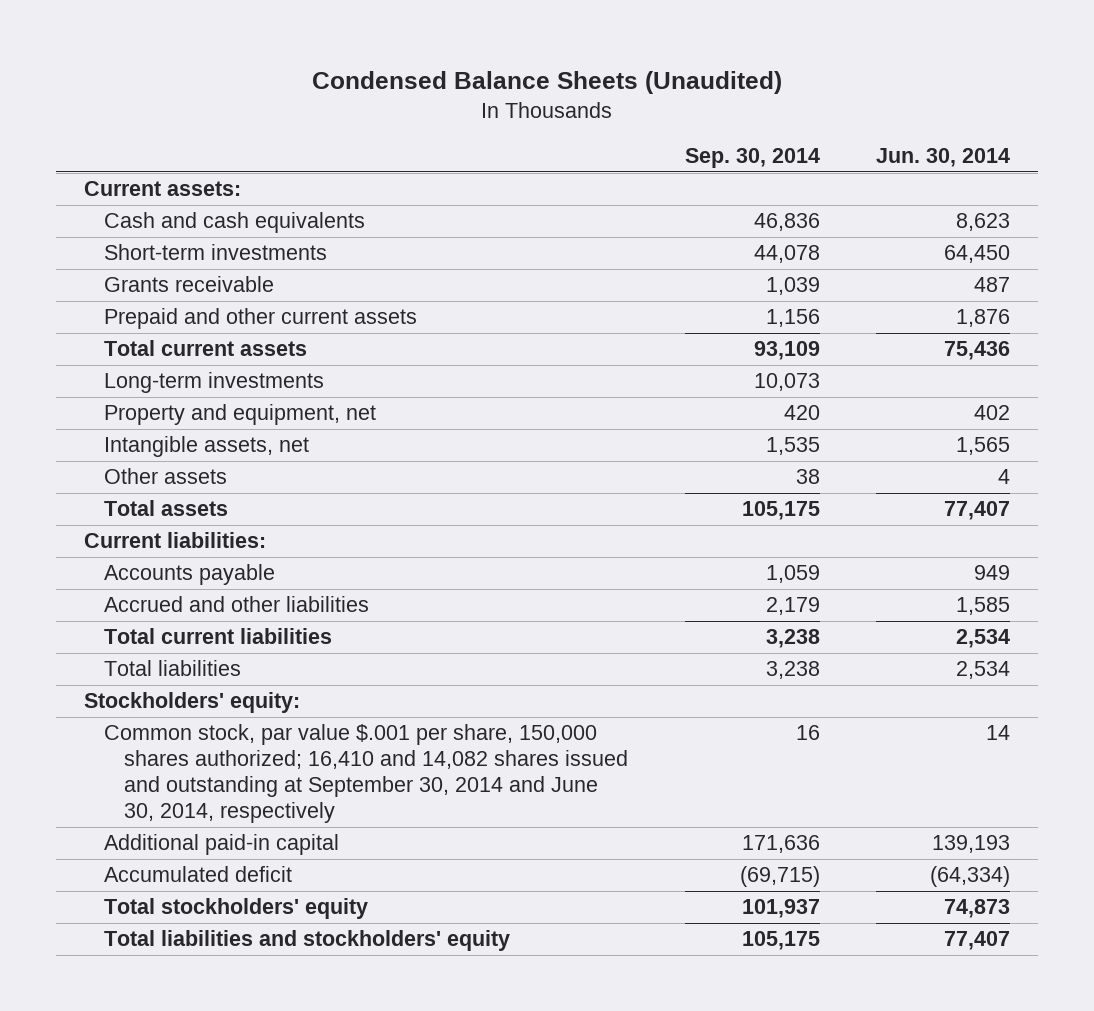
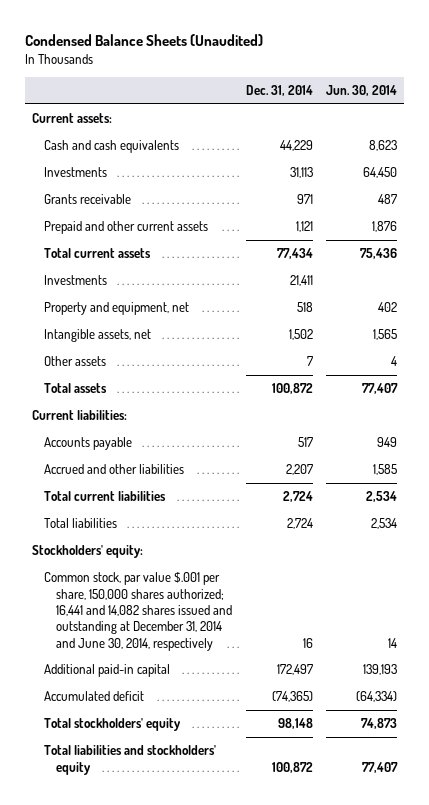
- | Sep. 30, 2014 | Jun. 30, 2014
+ | Dec. 31, 2014 | Jun. 30, 2014
- Short-term investments | 44,078 | 64,450
+ Investments | 31,113 | 64,450
- Long-term investments | 10,073 |
+ Investments | 21,411 |
- Common stock, par value $.001 per share, 150,000 shares authorized; 16,410 and 14,082 shares issued and outstanding at September 30, 2014 and June 30, 2014, respectively | 16 | 14
+ Common stock, par value $.001 per share, 150,000 shares authorized; 16,441 and 14,082 shares issued and outstanding at December 31, 2014 and June 30, 2014, respectively | 16 | 14

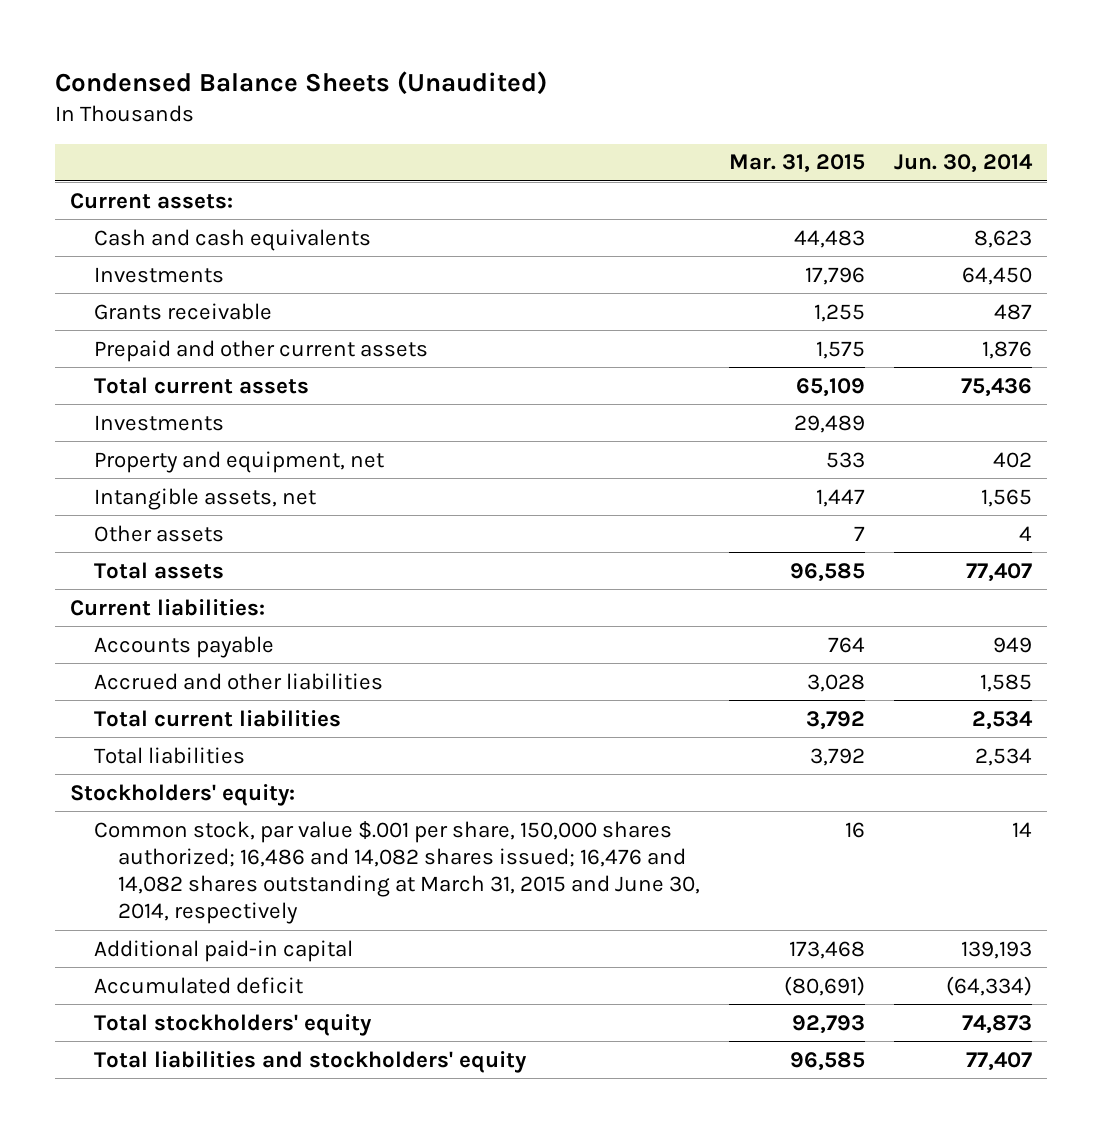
- | Dec. 31, 2014 | Jun. 30, 2014
+ | Mar. 31, 2015 | Jun. 30, 2014
- Common stock, par value $.001 per share, 150,000 shares authorized; 16,441 and 14,082 shares issued and outstanding at December 31, 2014 and June 30, 2014, respectively | 16 | 14
+ Common stock, par value $.001 per share, 150,000 shares authorized; 16,486 and 14,082 shares issued; 16,476 and 14,082 shares outstanding at March 31, 2015 and June 30, 2014, respectively | 16 | 14

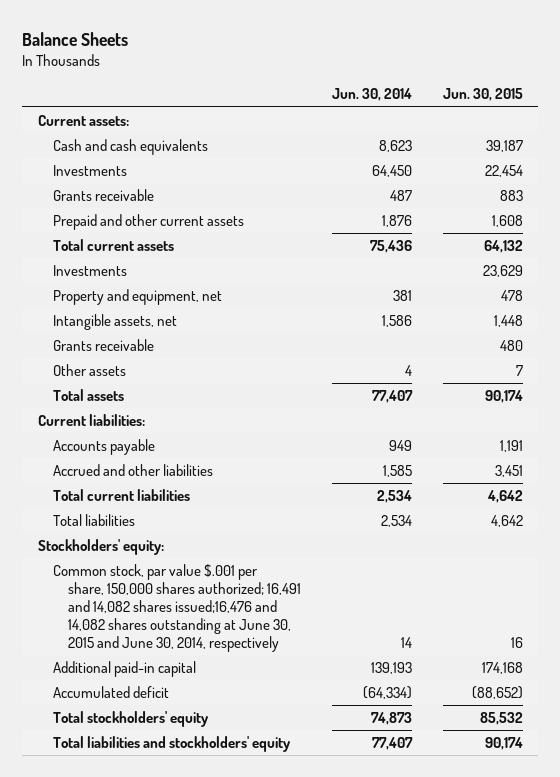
- Condensed Balance Sheets (Unaudited)
+ Balance Sheets
- | Mar. 31, 2015 | Jun. 30, 2014
+ | Jun. 30, 2014 | Jun. 30, 2015
- Property and equipment, net | 533 | 402
- Intangible assets, net | 1,447 | 1,565
+ Property and equipment, net | 381 | 478
+ Intangible assets, net | 1,586 | 1,448
+ Grants receivable | | 480
- Common stock, par value $.001 per share, 150,000 shares authorized; 16,486 and 14,082 shares issued; 16,476 and 14,082 shares outstanding at March 31, 2015 and June 30, 2014, respectively | 16 | 14
+ Common stock, par value $.001 per share, 150,000 shares authorized; 16,491 and 14,082 shares issued;16,476 and 14,082 shares outstanding at June 30, 2015 and June 30, 2014, respectively | 14 | 16

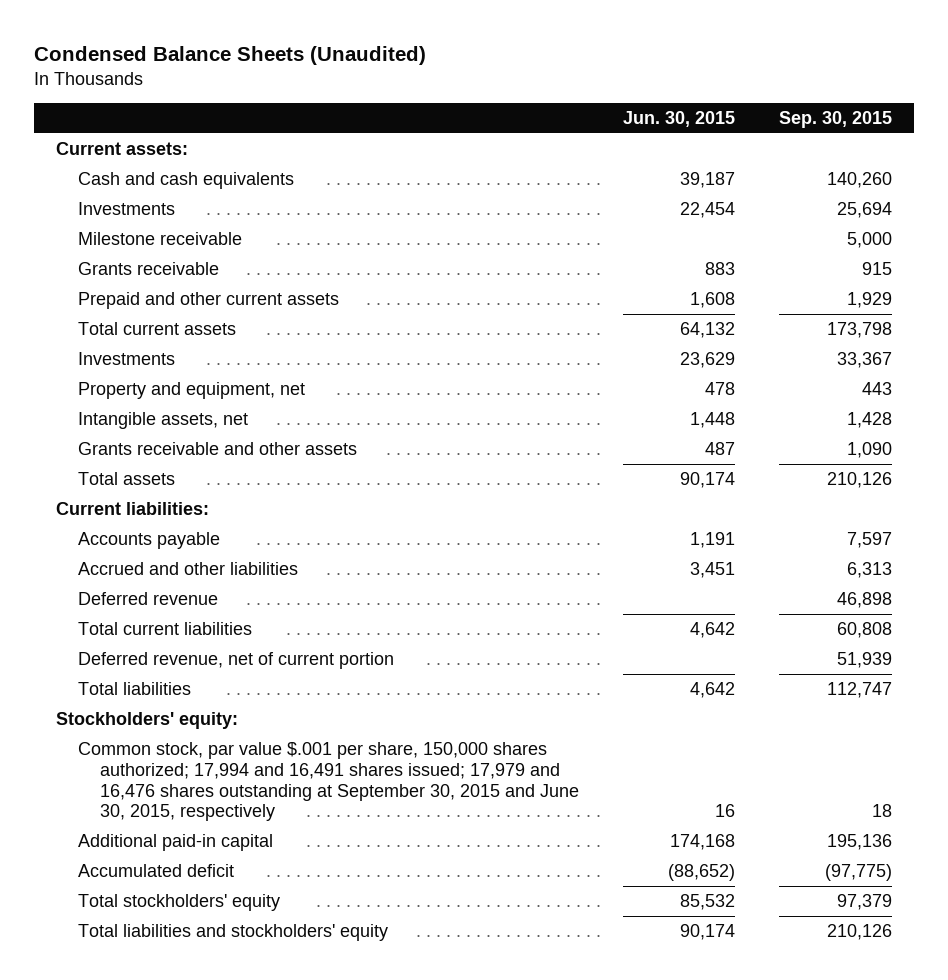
- Balance Sheets
+ Condensed Balance Sheets (Unaudited)
- | Jun. 30, 2014 | Jun. 30, 2015
+ | Jun. 30, 2015 | Sep. 30, 2015
+ Milestone receivable | | 5,000
- Grants receivable | | 480
- Other assets | 4 | 7
+ Grants receivable and other assets | 487 | 1,090
+ Deferred revenue | | 46,898
+ Deferred revenue, net of current portion | | 51,939
- Common stock, par value $.001 per share, 150,000 shares authorized; 16,491 and 14,082 shares issued;16,476 and 14,082 shares outstanding at June 30, 2015 and June 30, 2014, respectively | 14 | 16
+ Common stock, par value $.001 per share, 150,000 shares authorized; 17,994 and 16,491 shares issued; 17,979 and 16,476 shares outstanding at September 30, 2015 and June 30, 2015, respectively | 16 | 18

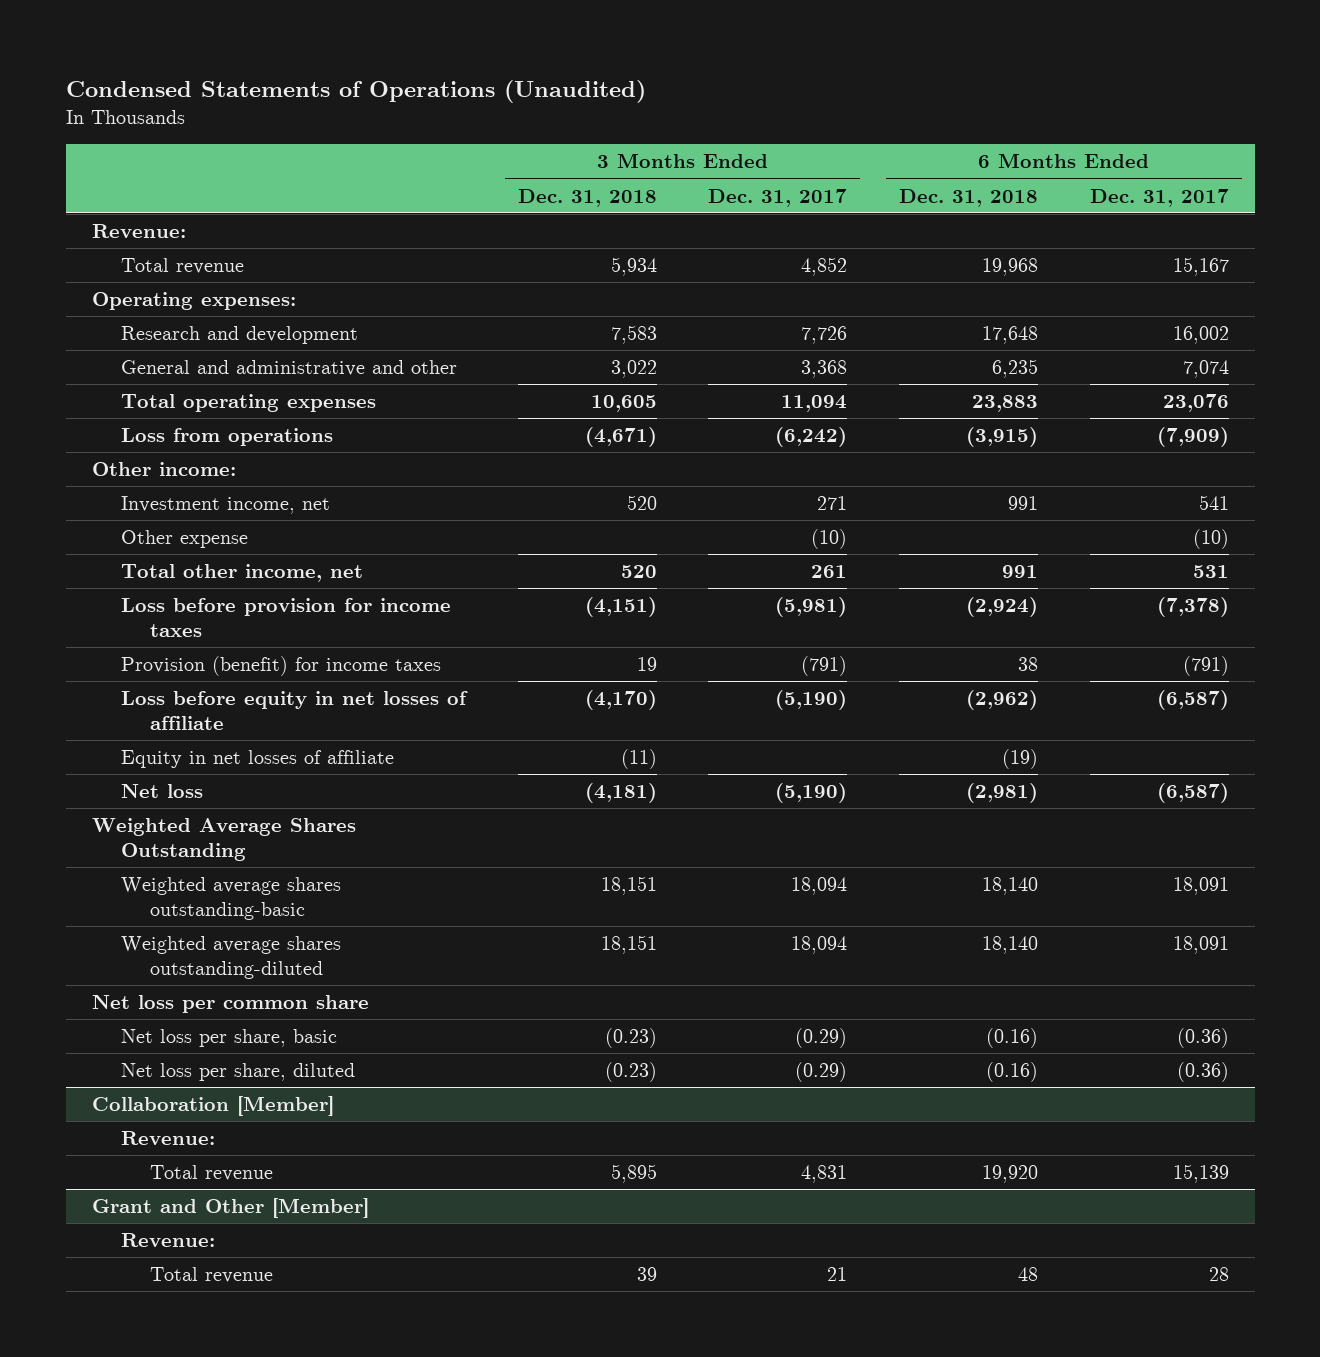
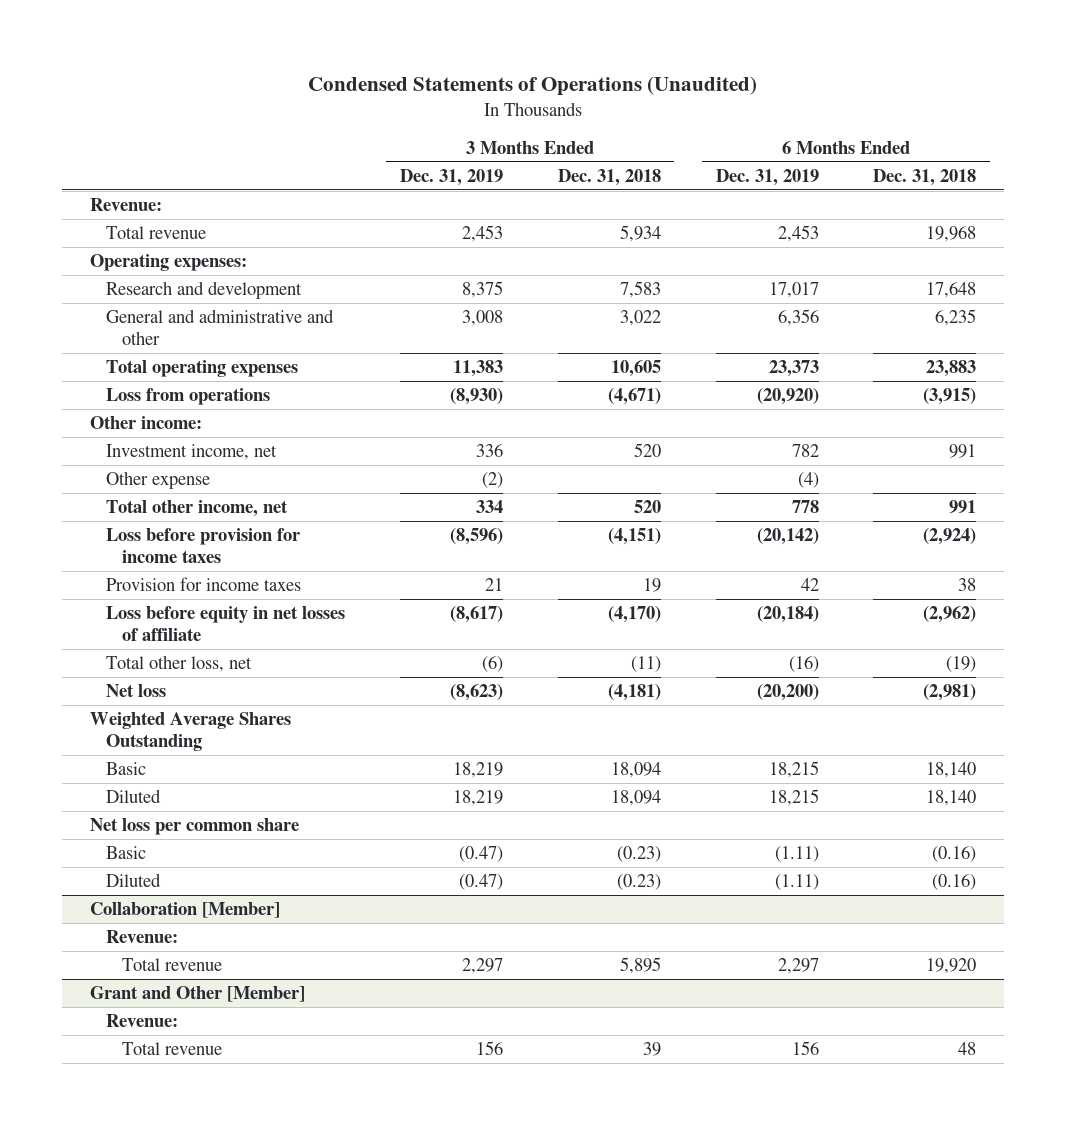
- | 3 Months Ended Dec. 31, 2018 | 3 Months Ended Dec. 31, 2017 | 6 Months Ended Dec. 31, 2018 | 6 Months Ended Dec. 31, 2017
+ | 3 Months Ended Dec. 31, 2019 | 3 Months Ended Dec. 31, 2018 | 6 Months Ended Dec. 31, 2019 | 6 Months Ended Dec. 31, 2018
- Provision (benefit) for income taxes | 19 | (791) | 38 | (791)
+ Provision for income taxes | 21 | 19 | 42 | 38
- Equity in net losses of affiliate | (11) | | (19) |
+ Total other loss, net | (6) | (11) | (16) | (19)
- Weighted average shares outstanding-basic | 18,151 | 18,094 | 18,140 | 18,091
- Weighted average shares outstanding-diluted | 18,151 | 18,094 | 18,140 | 18,091
+ Basic | 18,219 | 18,094 | 18,215 | 18,140
+ Diluted | 18,219 | 18,094 | 18,215 | 18,140
- Net loss per share, basic | (0.23) | (0.29) | (0.16) | (0.36)
- Net loss per share, diluted | (0.23) | (0.29) | (0.16) | (0.36)
+ Basic | (0.47) | (0.23) | (1.11) | (0.16)
+ Diluted | (0.47) | (0.23) | (1.11) | (0.16)

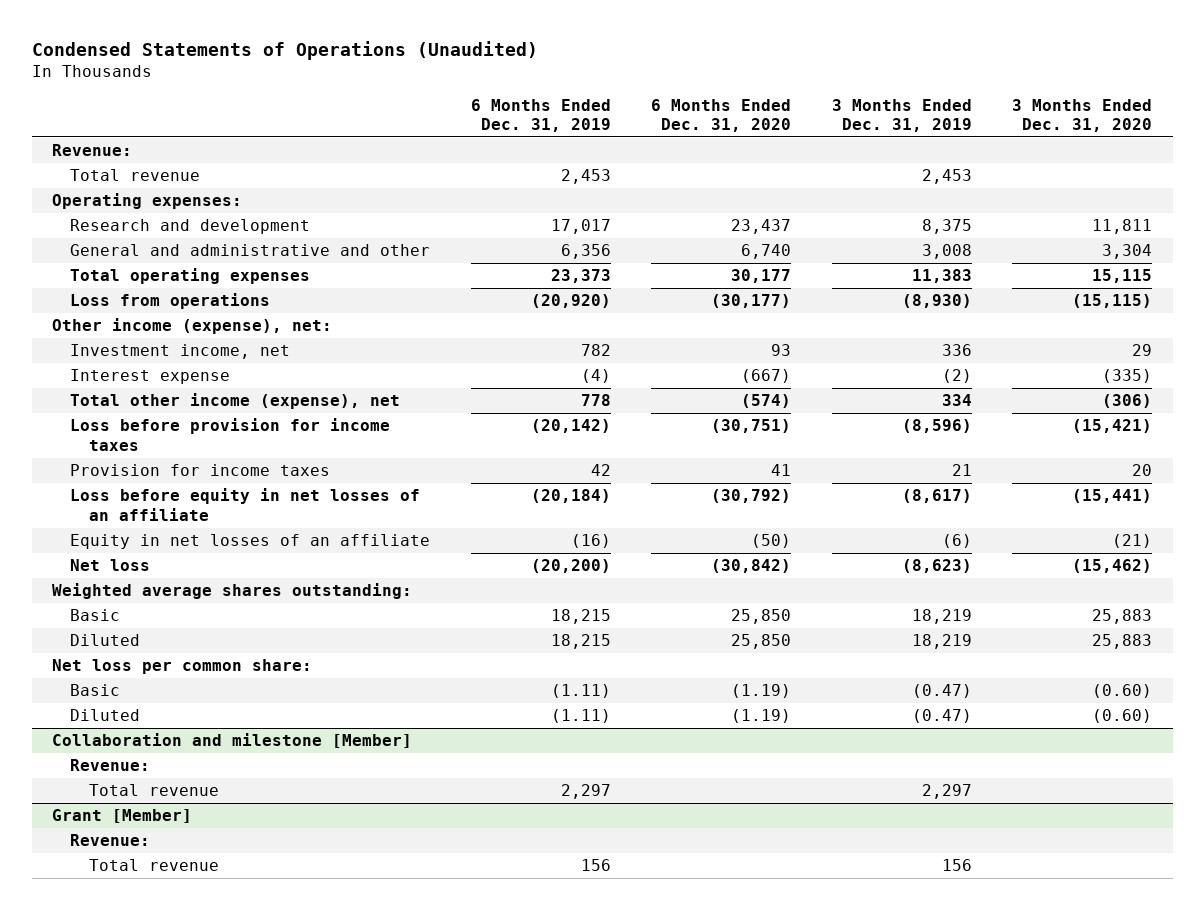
- | 3 Months Ended Dec. 31, 2019 | 3 Months Ended Dec. 31, 2018 | 6 Months Ended Dec. 31, 2019 | 6 Months Ended Dec. 31, 2018
+ | 6 Months Ended Dec. 31, 2019 | 6 Months Ended Dec. 31, 2020 | 3 Months Ended Dec. 31, 2019 | 3 Months Ended Dec. 31, 2020
- Other income:
+ Other income (expense), net:
- Other expense | (2) | | (4) |
- Total other income, net | 334 | 520 | 778 | 991
+ Interest expense | (4) | (667) | (2) | (335)
+ Total other income (expense), net | 778 | (574) | 334 | (306)
- Loss before equity in net losses of affiliate | (8,617) | (4,170) | (20,184) | (2,962)
- Total other loss, net | (6) | (11) | (16) | (19)
+ Loss before equity in net losses of an affiliate | (20,184) | (30,792) | (8,617) | (15,441)
+ Equity in net losses of an affiliate | (16) | (50) | (6) | (21)
- Weighted Average Shares Outstanding
+ Weighted average shares outstanding:
- Net loss per common share
+ Net loss per common share:
- Collaboration [Member]
+ Collaboration and milestone [Member]
- Grant and Other [Member]
+ Grant [Member]

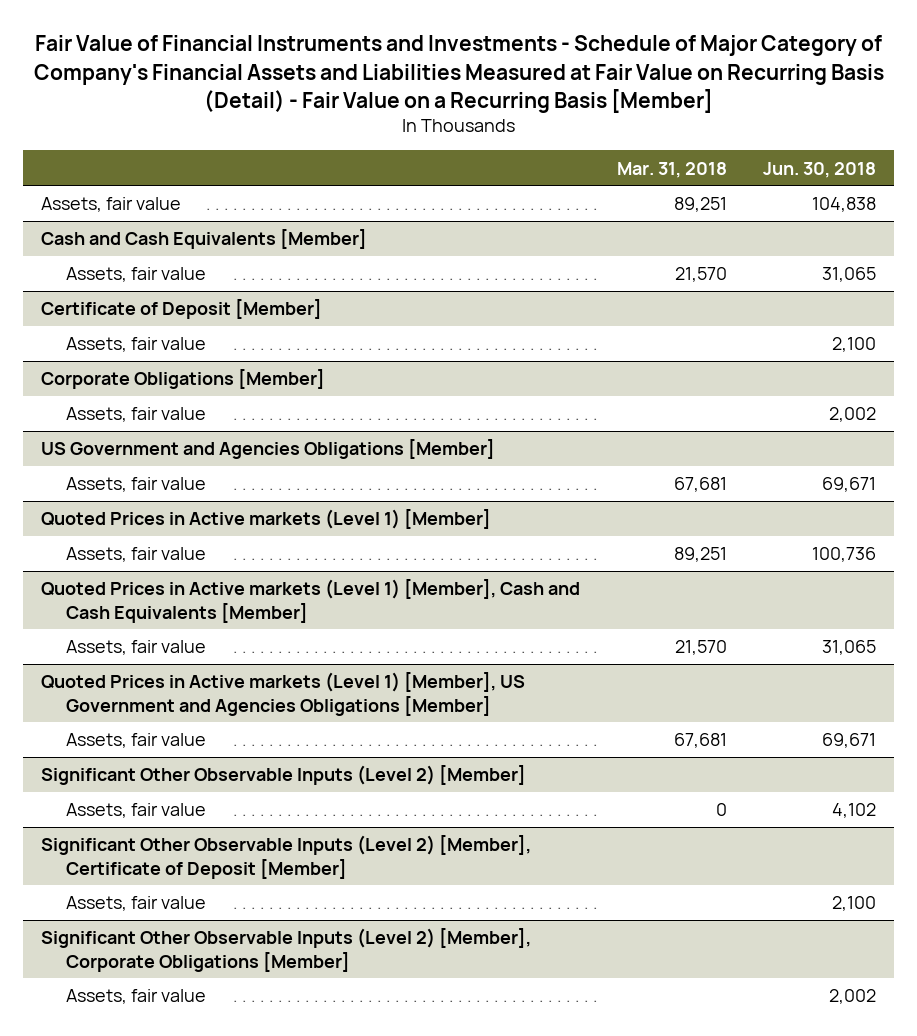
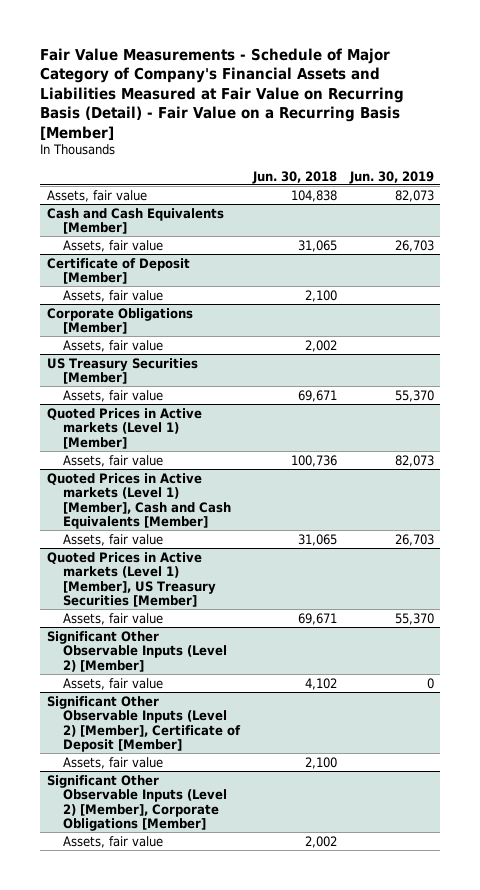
- Fair Value of Financial Instruments and Investments - Schedule of Major Category of Company's Financial Assets and Liabilities Measured at Fair Value on Recurring Basis (Detail) - Fair Value on a Recurring Basis [Member]
+ Fair Value Measurements - Schedule of Major Category of Company's Financial Assets and Liabilities Measured at Fair Value on Recurring Basis (Detail) - Fair Value on a Recurring Basis [Member]
- | Mar. 31, 2018 | Jun. 30, 2018
+ | Jun. 30, 2018 | Jun. 30, 2019
- US Government and Agencies Obligations [Member]
+ US Treasury Securities [Member]
- Quoted Prices in Active markets (Level 1) [Member], US Government and Agencies Obligations [Member]
+ Quoted Prices in Active markets (Level 1) [Member], US Treasury Securities [Member]

